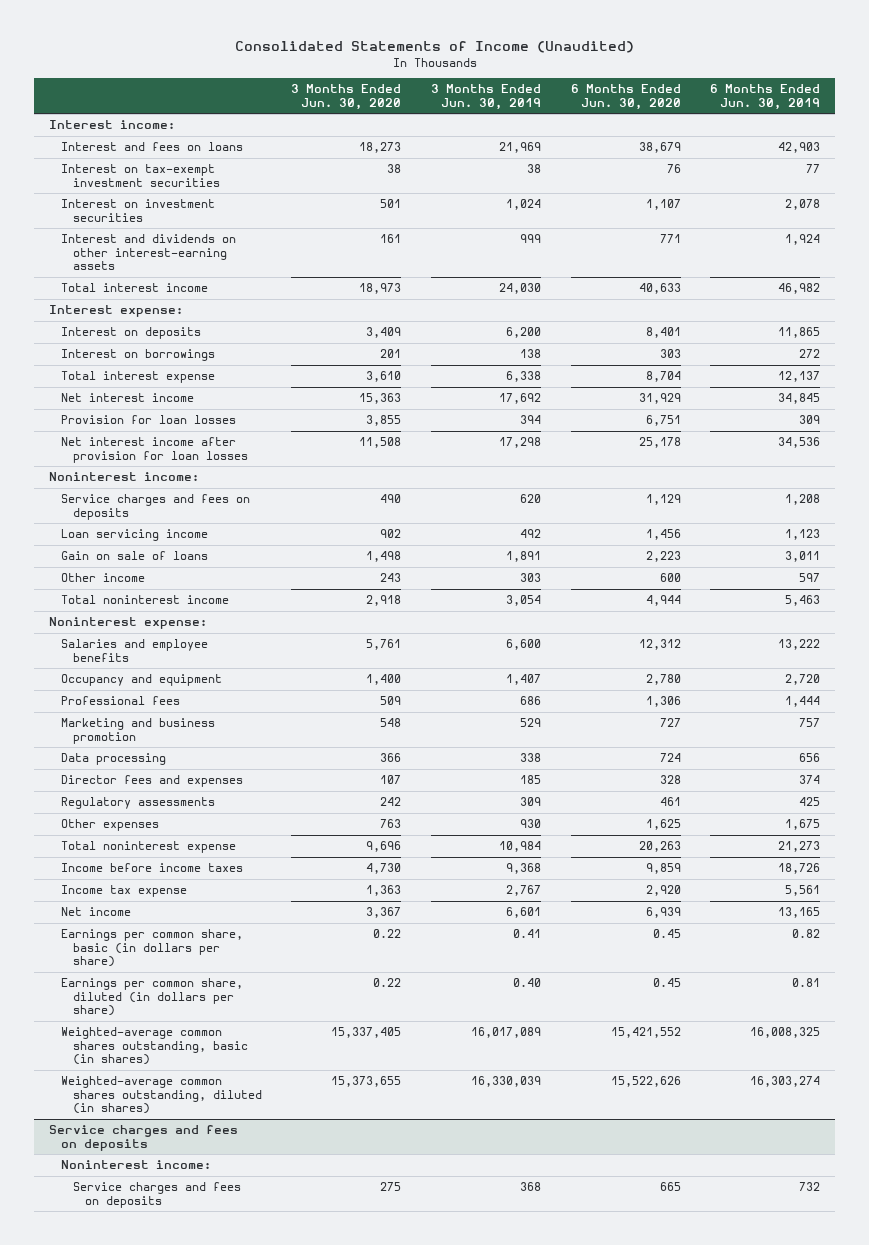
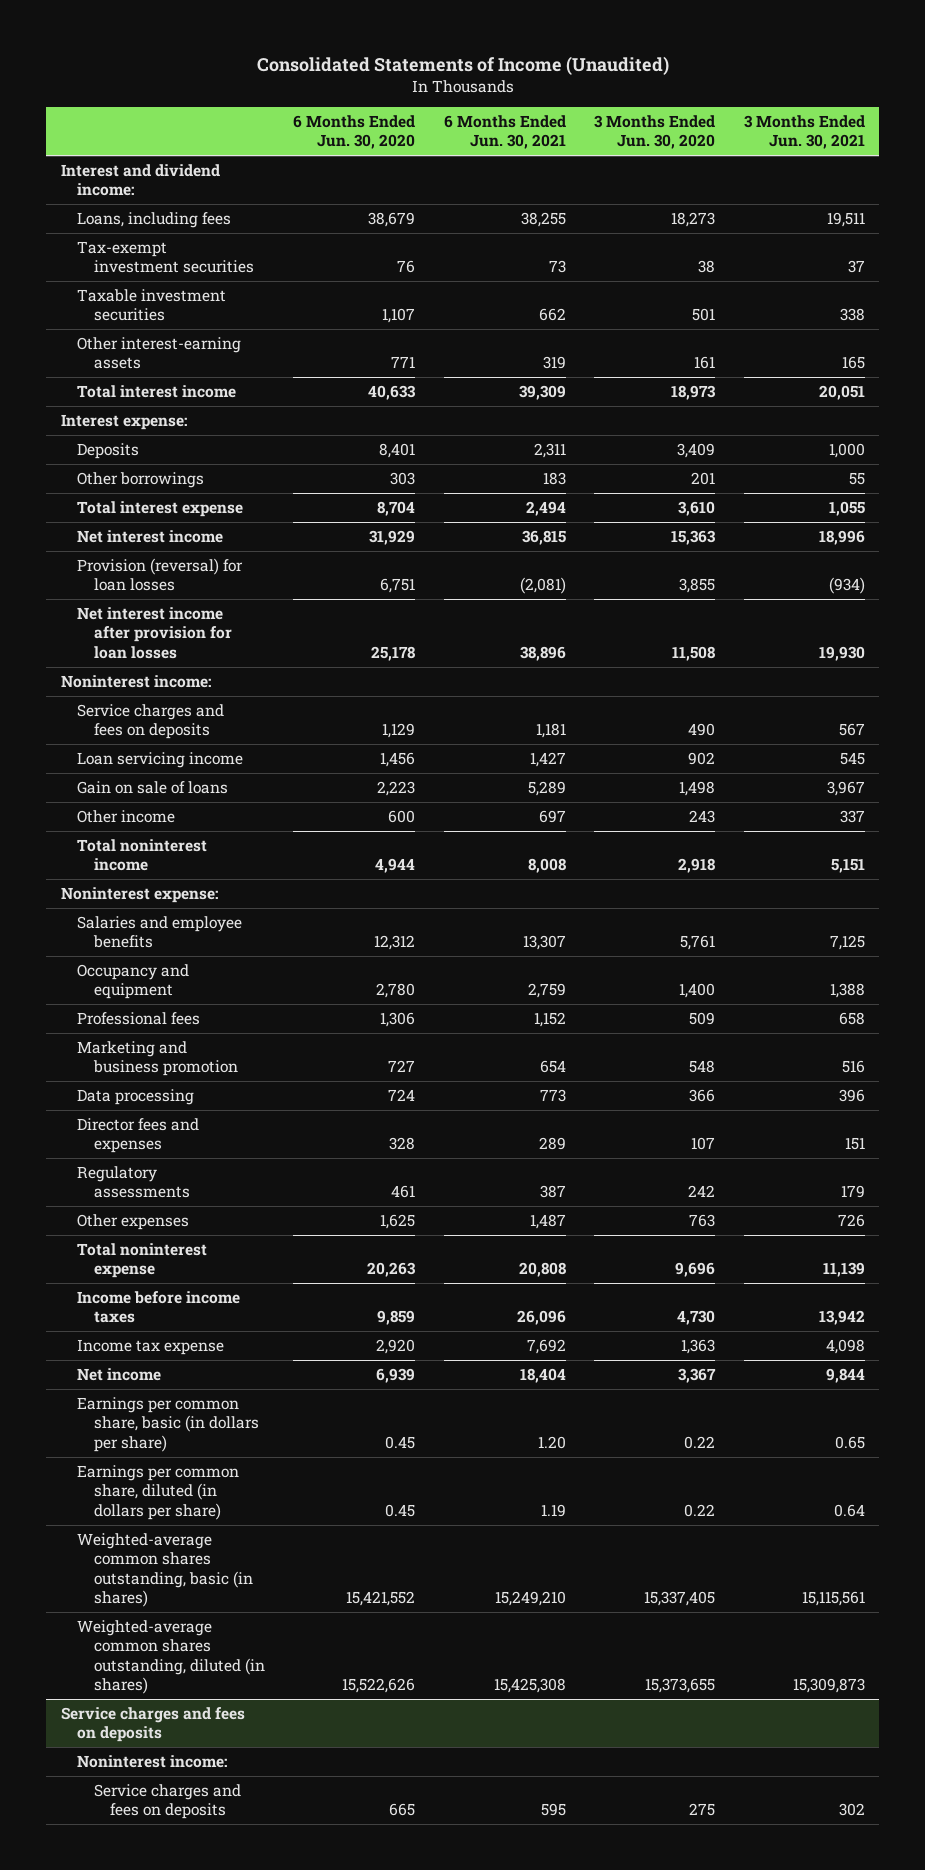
- | 3 Months Ended Jun. 30, 2020 | 3 Months Ended Jun. 30, 2019 | 6 Months Ended Jun. 30, 2020 | 6 Months Ended Jun. 30, 2019
+ | 6 Months Ended Jun. 30, 2020 | 6 Months Ended Jun. 30, 2021 | 3 Months Ended Jun. 30, 2020 | 3 Months Ended Jun. 30, 2021
- Interest income:
- Interest and fees on loans | 18,273 | 21,969 | 38,679 | 42,903
- Interest on tax-exempt investment securities | 38 | 38 | 76 | 77
- Interest on investment securities | 501 | 1,024 | 1,107 | 2,078
- Interest and dividends on other interest-earning assets | 161 | 999 | 771 | 1,924
+ Interest and dividend income:
+ Loans, including fees | 38,679 | 38,255 | 18,273 | 19,511
+ Tax-exempt investment securities | 76 | 73 | 38 | 37
+ Taxable investment securities | 1,107 | 662 | 501 | 338
+ Other interest-earning assets | 771 | 319 | 161 | 165
- Interest on deposits | 3,409 | 6,200 | 8,401 | 11,865
- Interest on borrowings | 201 | 138 | 303 | 272
+ Deposits | 8,401 | 2,311 | 3,409 | 1,000
+ Other borrowings | 303 | 183 | 201 | 55
- Provision for loan losses | 3,855 | 394 | 6,751 | 309
+ Provision (reversal) for loan losses | 6,751 | (2,081) | 3,855 | (934)

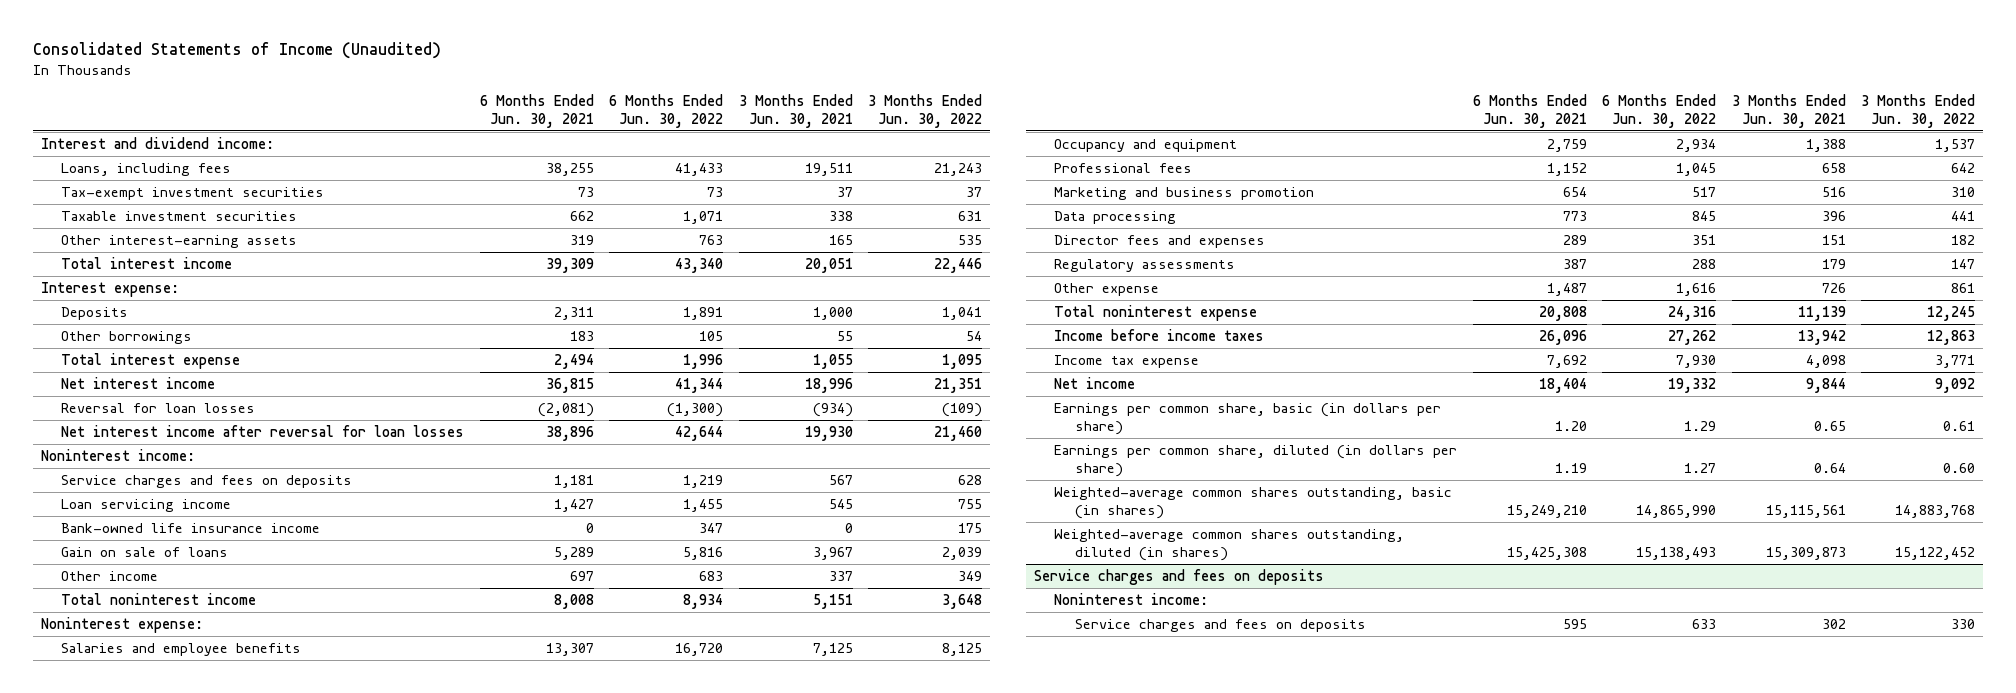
- | 6 Months Ended Jun. 30, 2020 | 6 Months Ended Jun. 30, 2021 | 3 Months Ended Jun. 30, 2020 | 3 Months Ended Jun. 30, 2021
+ | 6 Months Ended Jun. 30, 2021 | 6 Months Ended Jun. 30, 2022 | 3 Months Ended Jun. 30, 2021 | 3 Months Ended Jun. 30, 2022
- Provision (reversal) for loan losses | 6,751 | (2,081) | 3,855 | (934)
- Net interest income after provision for loan losses | 25,178 | 38,896 | 11,508 | 19,930
+ Reversal for loan losses | (2,081) | (1,300) | (934) | (109)
+ Net interest income after reversal for loan losses | 38,896 | 42,644 | 19,930 | 21,460
+ Bank-owned life insurance income | 0 | 347 | 0 | 175
- Other expenses | 1,625 | 1,487 | 763 | 726
+ Other expense | 1,487 | 1,616 | 726 | 861

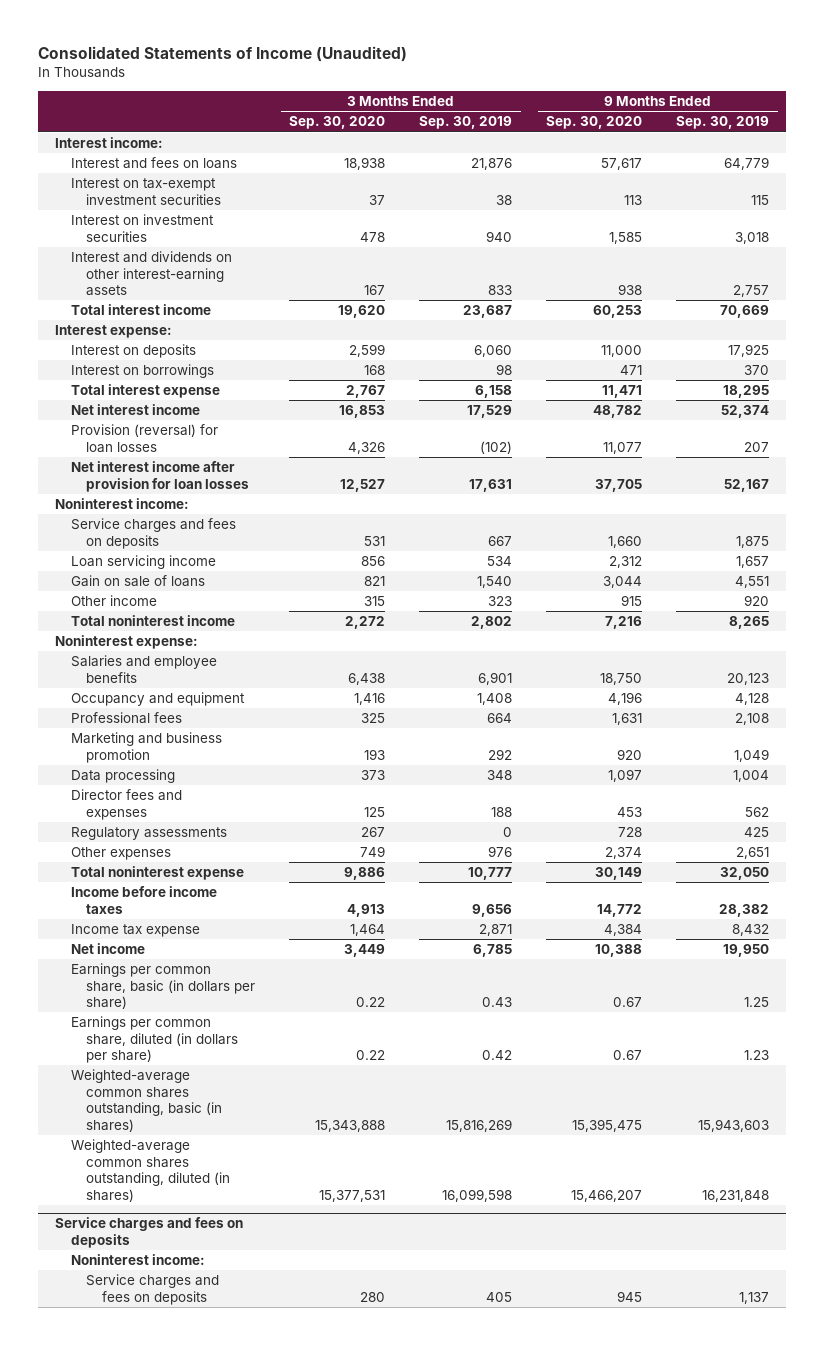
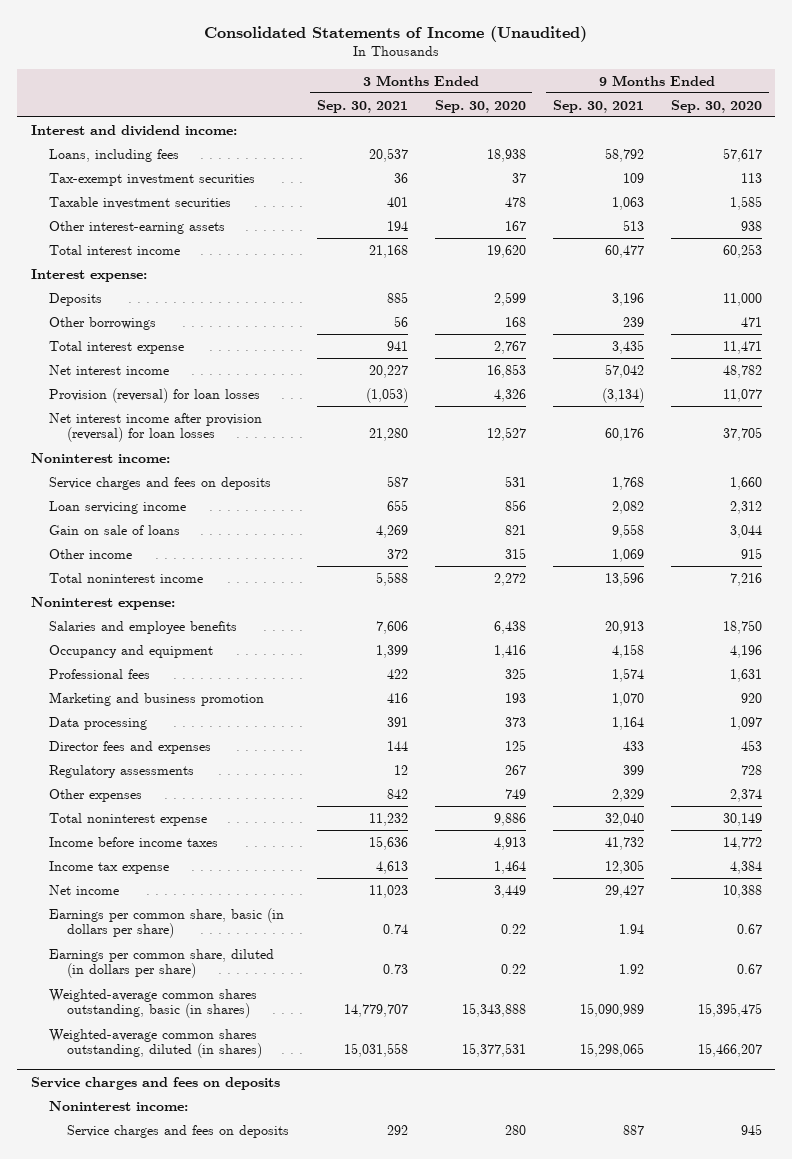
- | 3 Months Ended Sep. 30, 2020 | 3 Months Ended Sep. 30, 2019 | 9 Months Ended Sep. 30, 2020 | 9 Months Ended Sep. 30, 2019
+ | 3 Months Ended Sep. 30, 2021 | 3 Months Ended Sep. 30, 2020 | 9 Months Ended Sep. 30, 2021 | 9 Months Ended Sep. 30, 2020
- Interest income:
- Interest and fees on loans | 18,938 | 21,876 | 57,617 | 64,779
- Interest on tax-exempt investment securities | 37 | 38 | 113 | 115
- Interest on investment securities | 478 | 940 | 1,585 | 3,018
- Interest and dividends on other interest-earning assets | 167 | 833 | 938 | 2,757
+ Interest and dividend income:
+ Loans, including fees | 20,537 | 18,938 | 58,792 | 57,617
+ Tax-exempt investment securities | 36 | 37 | 109 | 113
+ Taxable investment securities | 401 | 478 | 1,063 | 1,585
+ Other interest-earning assets | 194 | 167 | 513 | 938
- Interest on deposits | 2,599 | 6,060 | 11,000 | 17,925
- Interest on borrowings | 168 | 98 | 471 | 370
+ Deposits | 885 | 2,599 | 3,196 | 11,000
+ Other borrowings | 56 | 168 | 239 | 471
- Net interest income after provision for loan losses | 12,527 | 17,631 | 37,705 | 52,167
+ Net interest income after provision (reversal) for loan losses | 21,280 | 12,527 | 60,176 | 37,705

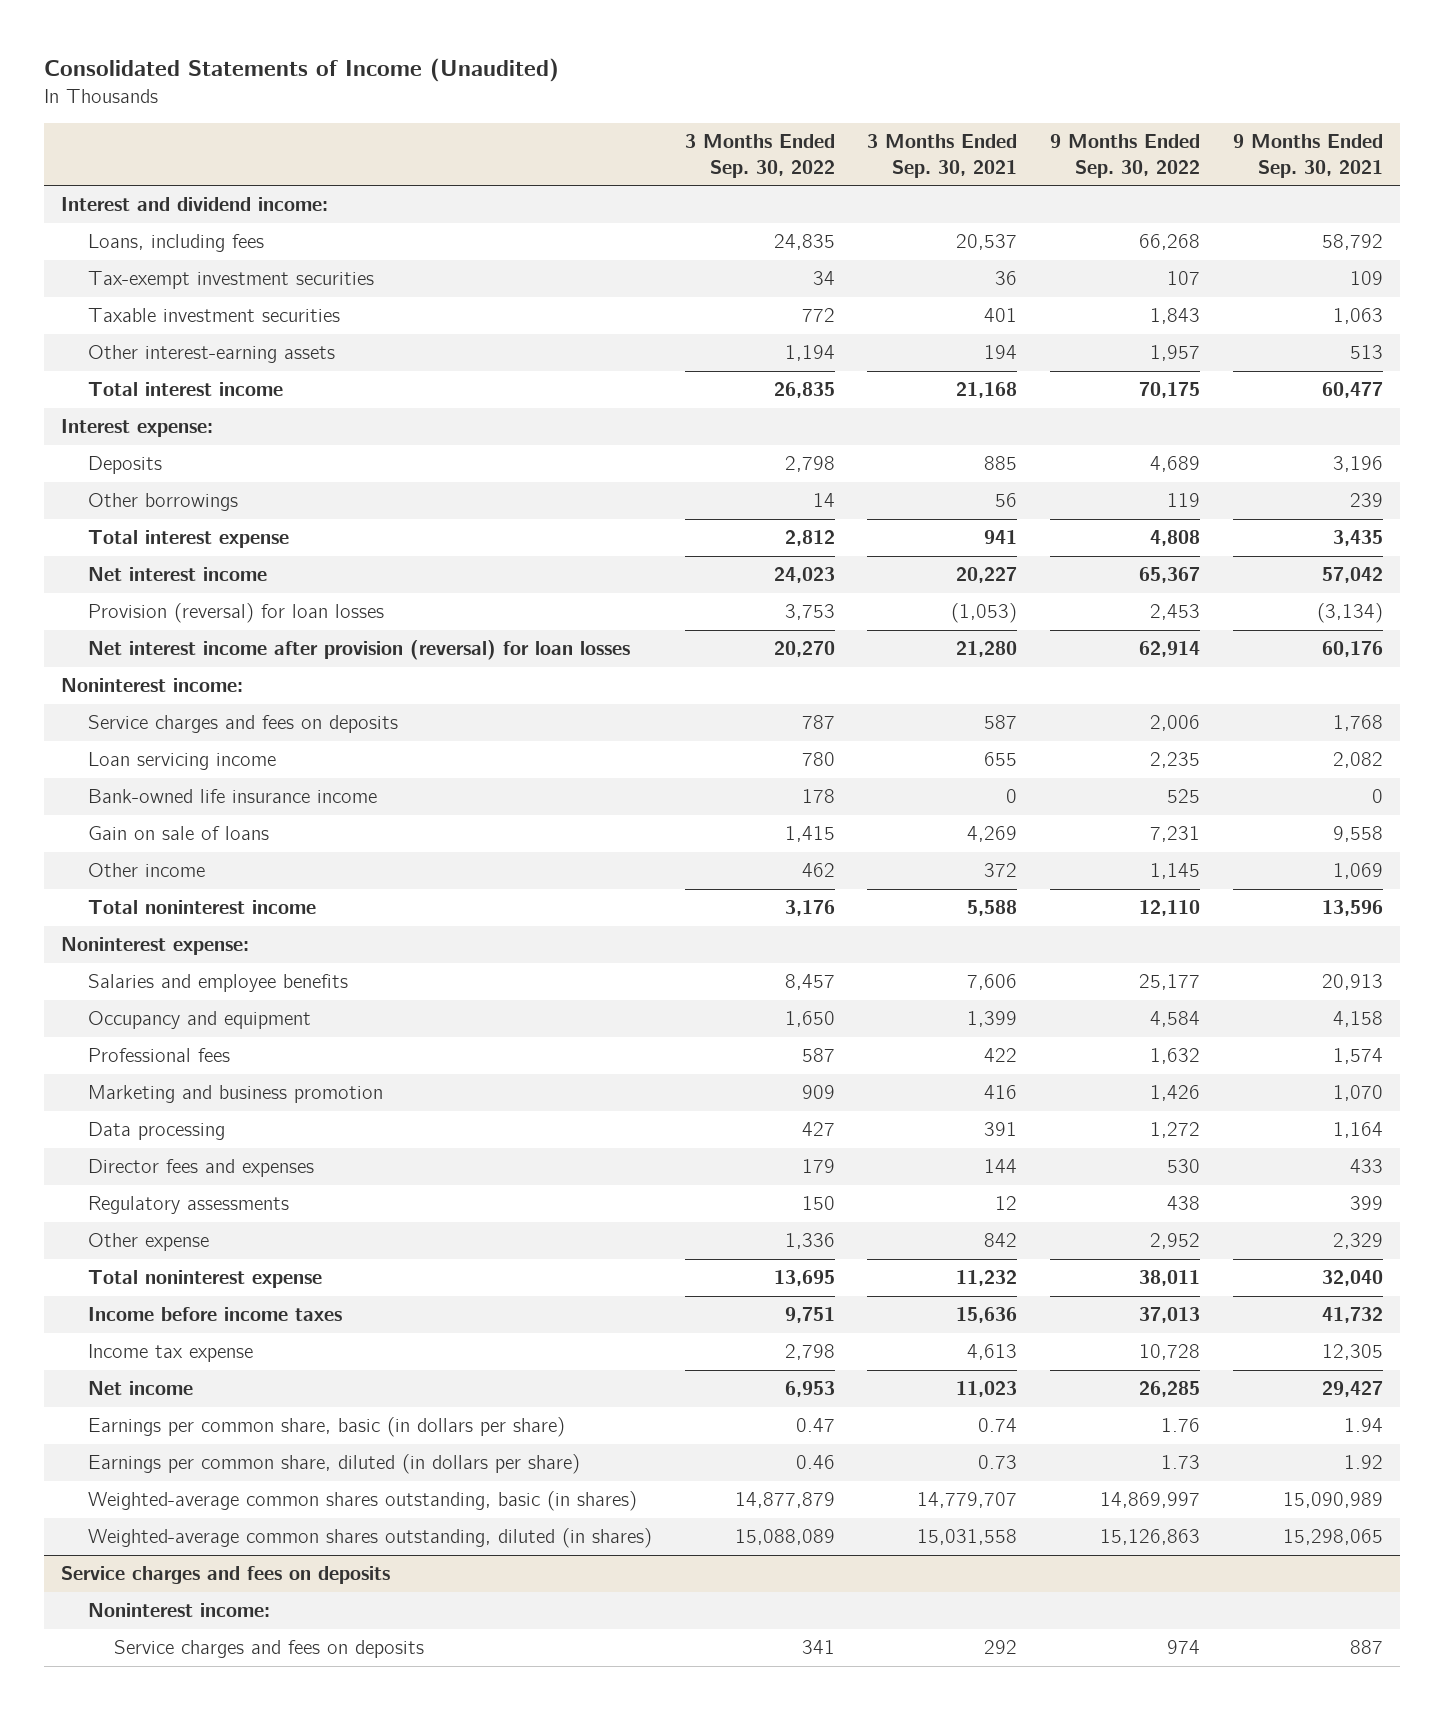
- | 3 Months Ended Sep. 30, 2021 | 3 Months Ended Sep. 30, 2020 | 9 Months Ended Sep. 30, 2021 | 9 Months Ended Sep. 30, 2020
+ | 3 Months Ended Sep. 30, 2022 | 3 Months Ended Sep. 30, 2021 | 9 Months Ended Sep. 30, 2022 | 9 Months Ended Sep. 30, 2021
+ Bank-owned life insurance income | 178 | 0 | 525 | 0
- Other expenses | 842 | 749 | 2,329 | 2,374
+ Other expense | 1,336 | 842 | 2,952 | 2,329

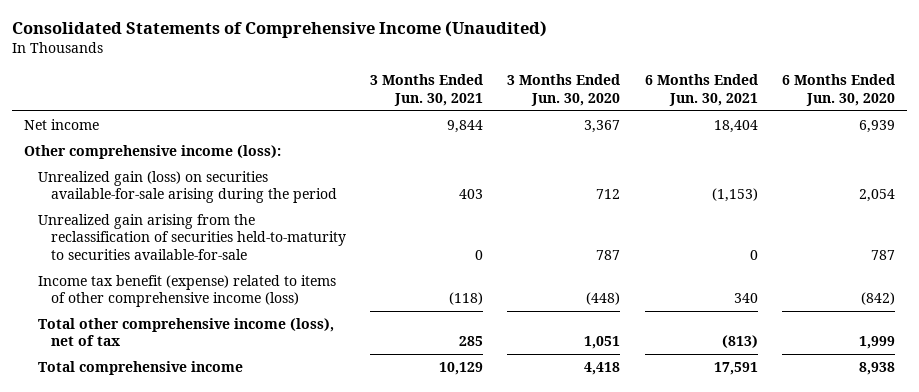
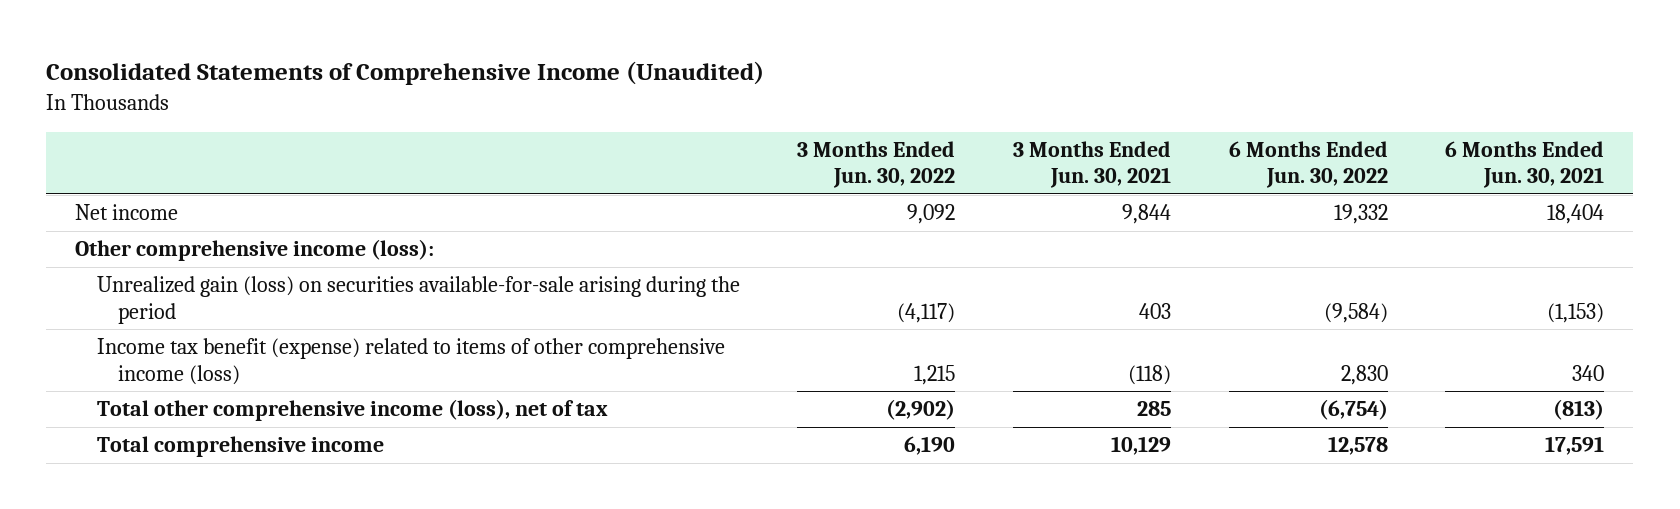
- | 3 Months Ended Jun. 30, 2021 | 3 Months Ended Jun. 30, 2020 | 6 Months Ended Jun. 30, 2021 | 6 Months Ended Jun. 30, 2020
+ | 3 Months Ended Jun. 30, 2022 | 3 Months Ended Jun. 30, 2021 | 6 Months Ended Jun. 30, 2022 | 6 Months Ended Jun. 30, 2021
- Unrealized gain arising from the reclassification of securities held-to-maturity to securities available-for-sale | 0 | 787 | 0 | 787

